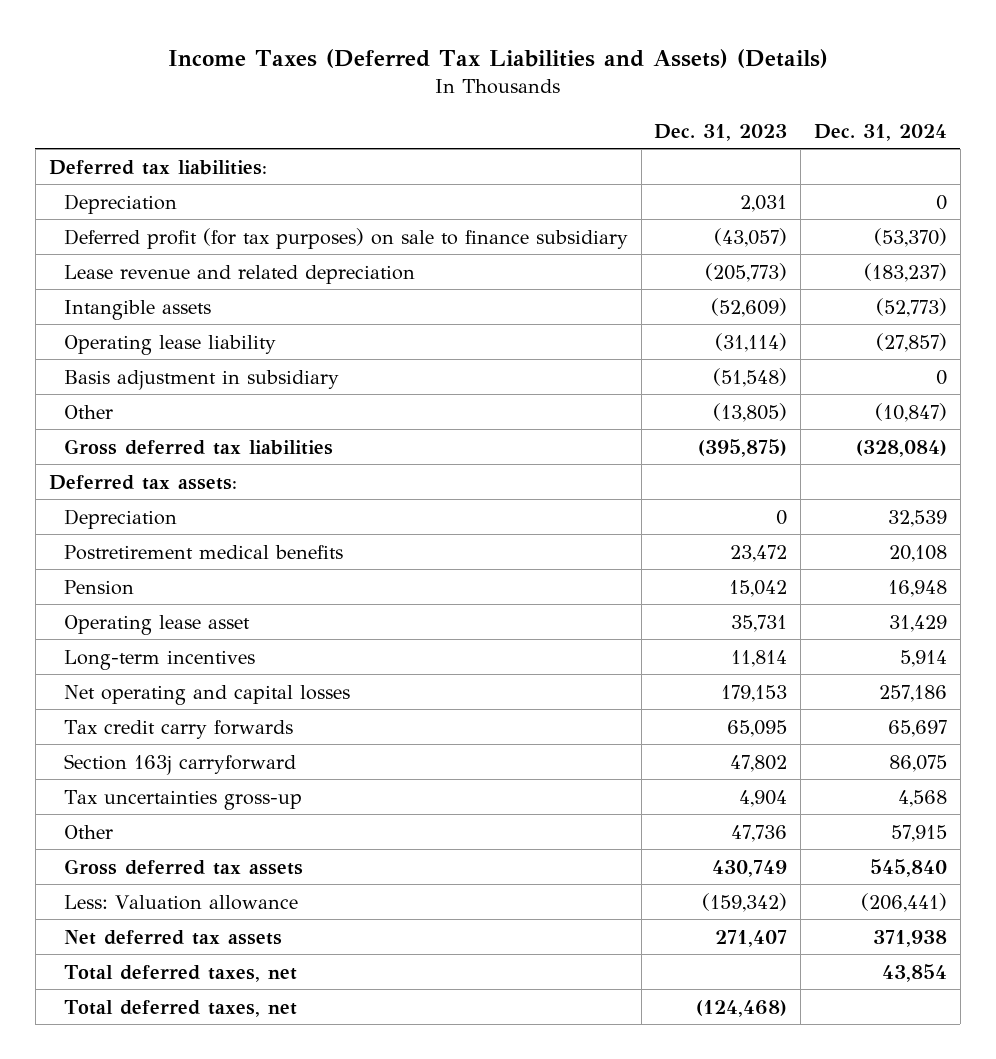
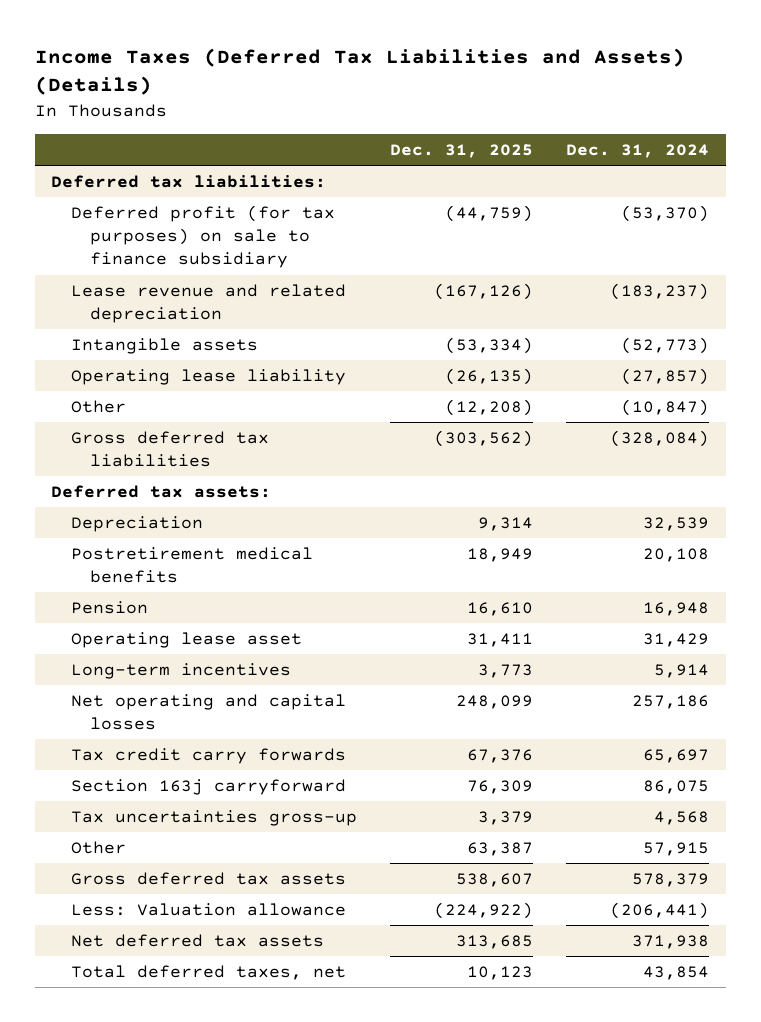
- | Dec. 31, 2023 | Dec. 31, 2024
+ | Dec. 31, 2025 | Dec. 31, 2024
- Depreciation | 2,031 | 0
- Basis adjustment in subsidiary | (51,548) | 0
- Gross deferred tax assets | 430,749 | 545,840
+ Gross deferred tax assets | 538,607 | 578,379
- Total deferred taxes, net | (124,468) |

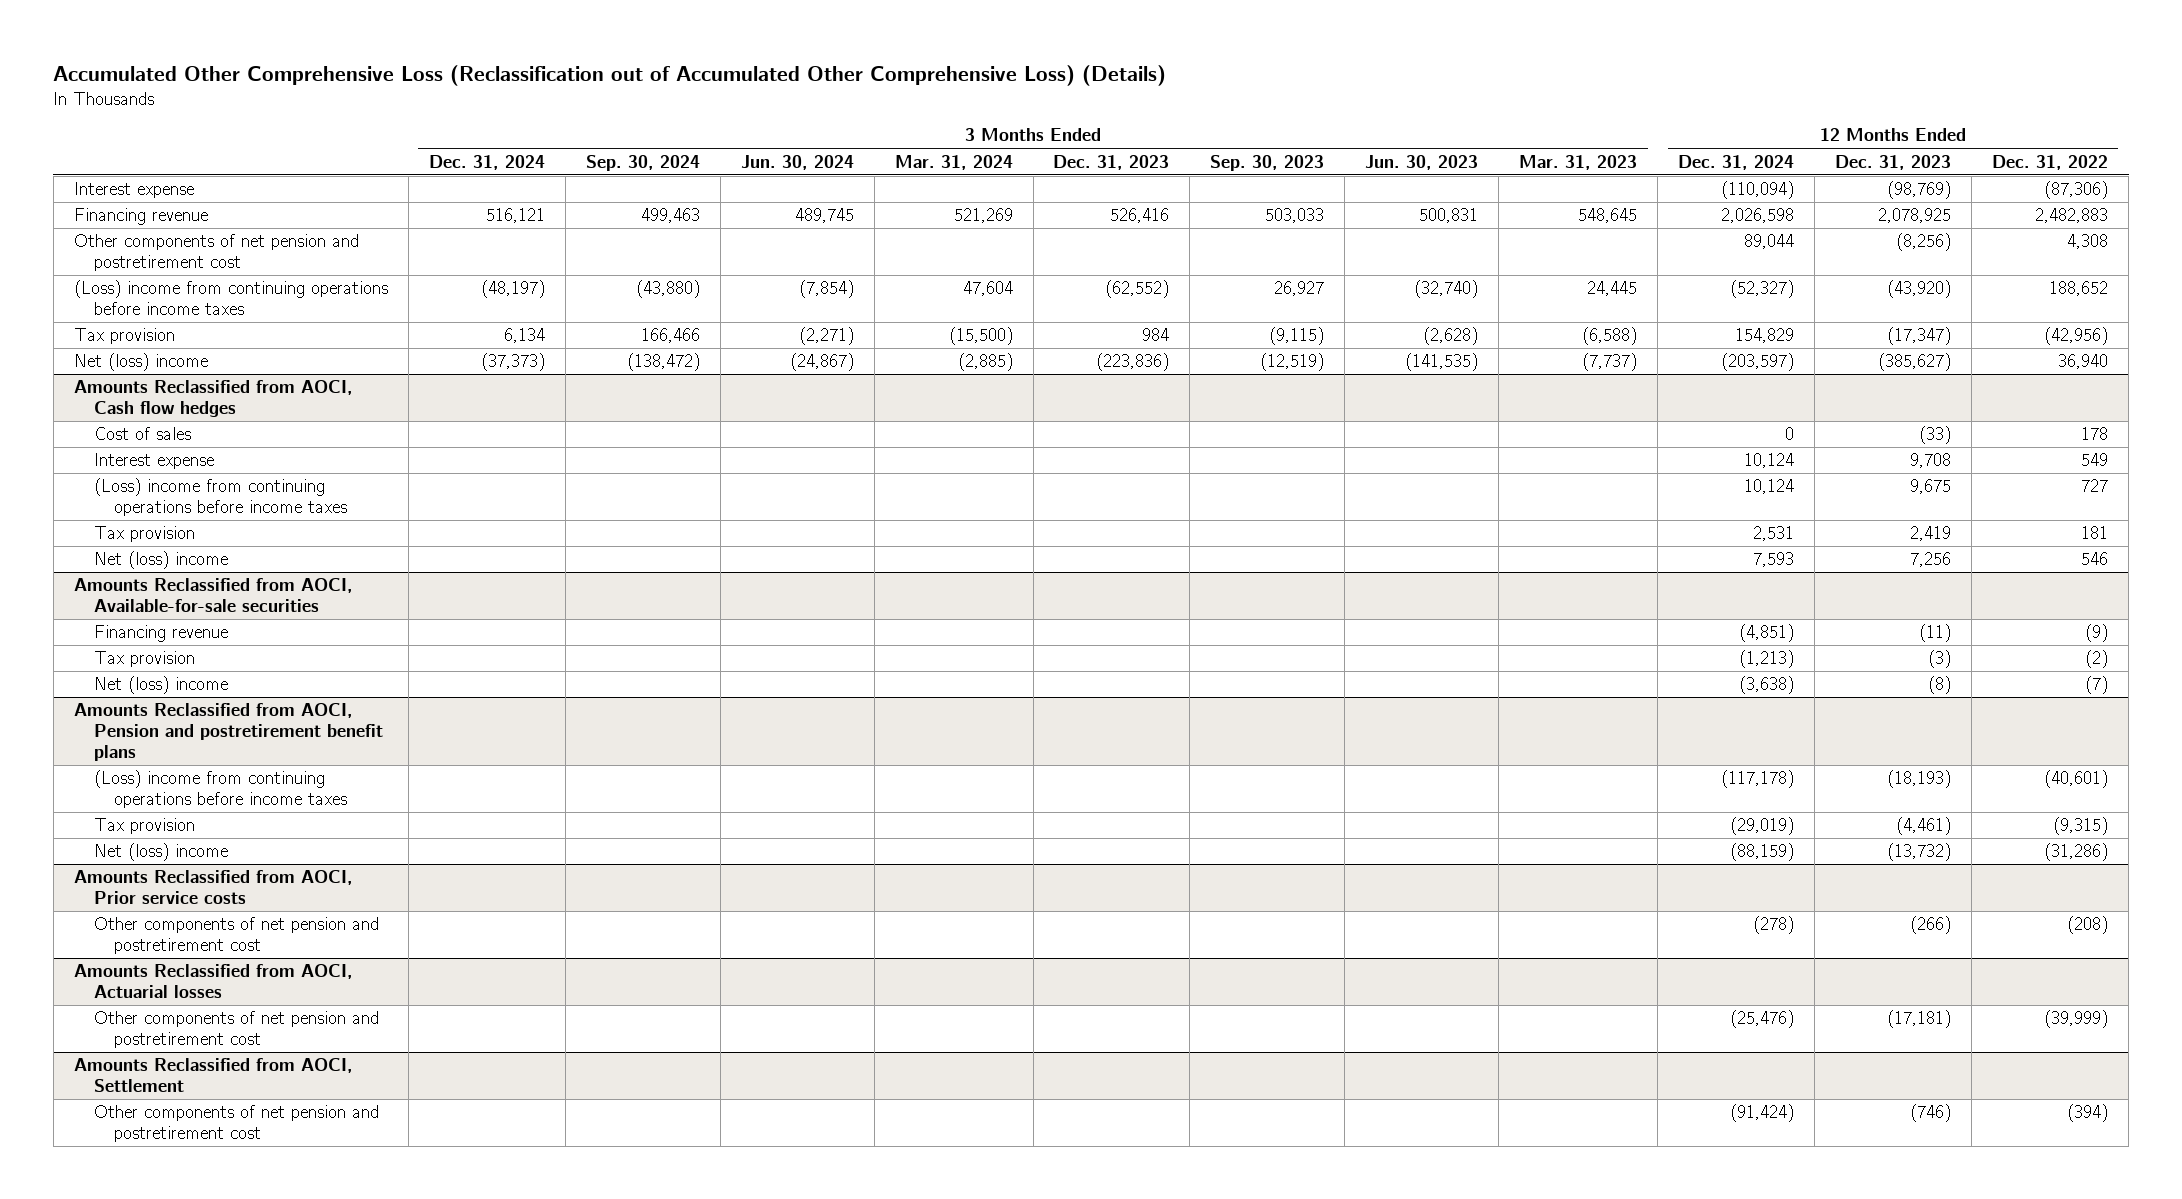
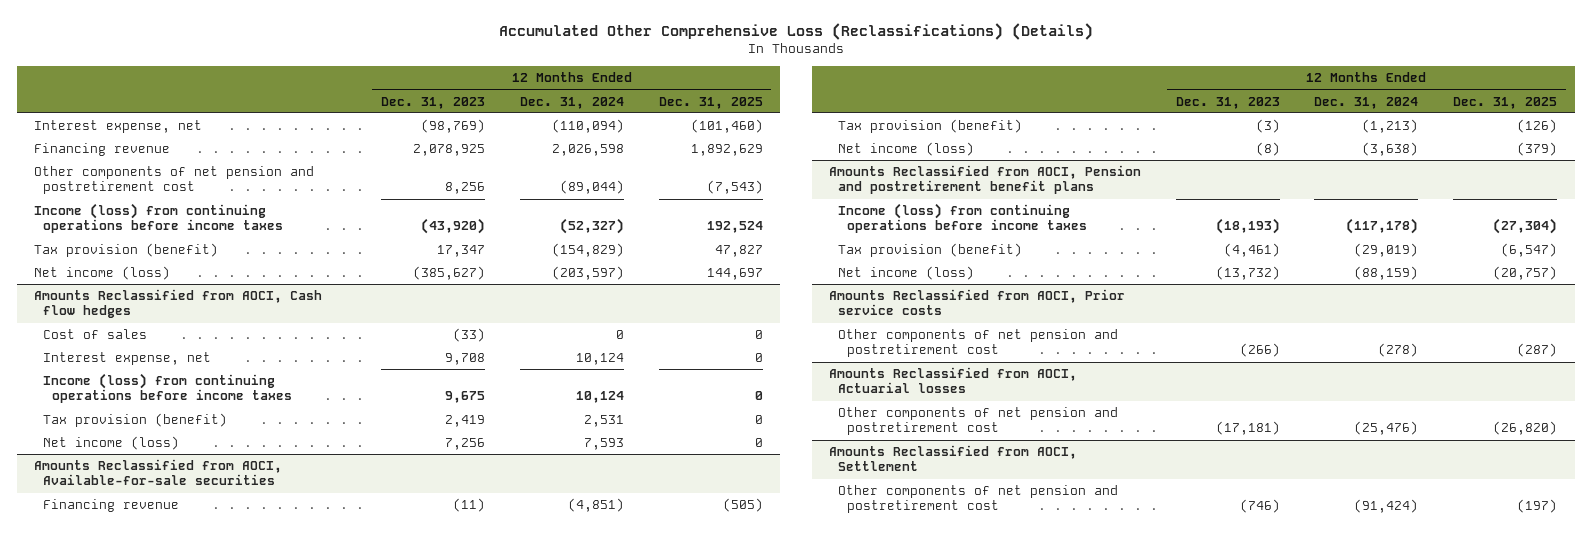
- Accumulated Other Comprehensive Loss (Reclassification out of Accumulated Other Comprehensive Loss) (Details)
+ Accumulated Other Comprehensive Loss (Reclassifications) (Details)
- | 3 Months Ended Dec. 31, 2024 | 3 Months Ended Sep. 30, 2024 | 3 Months Ended Jun. 30, 2024 | 3 Months Ended Mar. 31, 2024 | 3 Months Ended Dec. 31, 2023 | 3 Months Ended Sep. 30, 2023 | 3 Months Ended Jun. 30, 2023 | 3 Months Ended Mar. 31, 2023 | 12 Months Ended Dec. 31, 2024 | 12 Months Ended Dec. 31, 2023 | 12 Months Ended Dec. 31, 2022
+ | 12 Months Ended Dec. 31, 2023 | 12 Months Ended Dec. 31, 2024 | 12 Months Ended Dec. 31, 2025
- Interest expense | | | | | | | | | (110,094) | (98,769) | (87,306)
+ Interest expense, net | (98,769) | (110,094) | (101,460)
- Other components of net pension and postretirement cost | | | | | | | | | 89,044 | (8,256) | 4,308
- (Loss) income from continuing operations before income taxes | (48,197) | (43,880) | (7,854) | 47,604 | (62,552) | 26,927 | (32,740) | 24,445 | (52,327) | (43,920) | 188,652
- Tax provision | 6,134 | 166,466 | (2,271) | (15,500) | 984 | (9,115) | (2,628) | (6,588) | 154,829 | (17,347) | (42,956)
- Net (loss) income | (37,373) | (138,472) | (24,867) | (2,885) | (223,836) | (12,519) | (141,535) | (7,737) | (203,597) | (385,627) | 36,940
+ Other components of net pension and postretirement cost | 8,256 | (89,044) | (7,543)
+ Income (loss) from continuing operations before income taxes | (43,920) | (52,327) | 192,524
+ Tax provision (benefit) | 17,347 | (154,829) | 47,827
+ Net income (loss) | (385,627) | (203,597) | 144,697
@ Amounts Reclassified from AOCI, Cash flow hedges
- Interest expense | | | | | | | | | 10,124 | 9,708 | 549
- (Loss) income from continuing operations before income taxes | | | | | | | | | 10,124 | 9,675 | 727
- Tax provision | | | | | | | | | 2,531 | 2,419 | 181
- Net (loss) income | | | | | | | | | 7,593 | 7,256 | 546
+ Interest expense, net | 9,708 | 10,124 | 0
+ Income (loss) from continuing operations before income taxes | 9,675 | 10,124 | 0
+ Tax provision (benefit) | 2,419 | 2,531 | 0
+ Net income (loss) | 7,256 | 7,593 | 0
@ Amounts Reclassified from AOCI, Available-for-sale securities
- Tax provision | | | | | | | | | (1,213) | (3) | (2)
- Net (loss) income | | | | | | | | | (3,638) | (8) | (7)
+ Tax provision (benefit) | (3) | (1,213) | (126)
+ Net income (loss) | (8) | (3,638) | (379)
@ Amounts Reclassified from AOCI, Pension and postretirement benefit plans
- (Loss) income from continuing operations before income taxes | | | | | | | | | (117,178) | (18,193) | (40,601)
- Tax provision | | | | | | | | | (29,019) | (4,461) | (9,315)
- Net (loss) income | | | | | | | | | (88,159) | (13,732) | (31,286)
+ Income (loss) from continuing operations before income taxes | (18,193) | (117,178) | (27,304)
+ Tax provision (benefit) | (4,461) | (29,019) | (6,547)
+ Net income (loss) | (13,732) | (88,159) | (20,757)

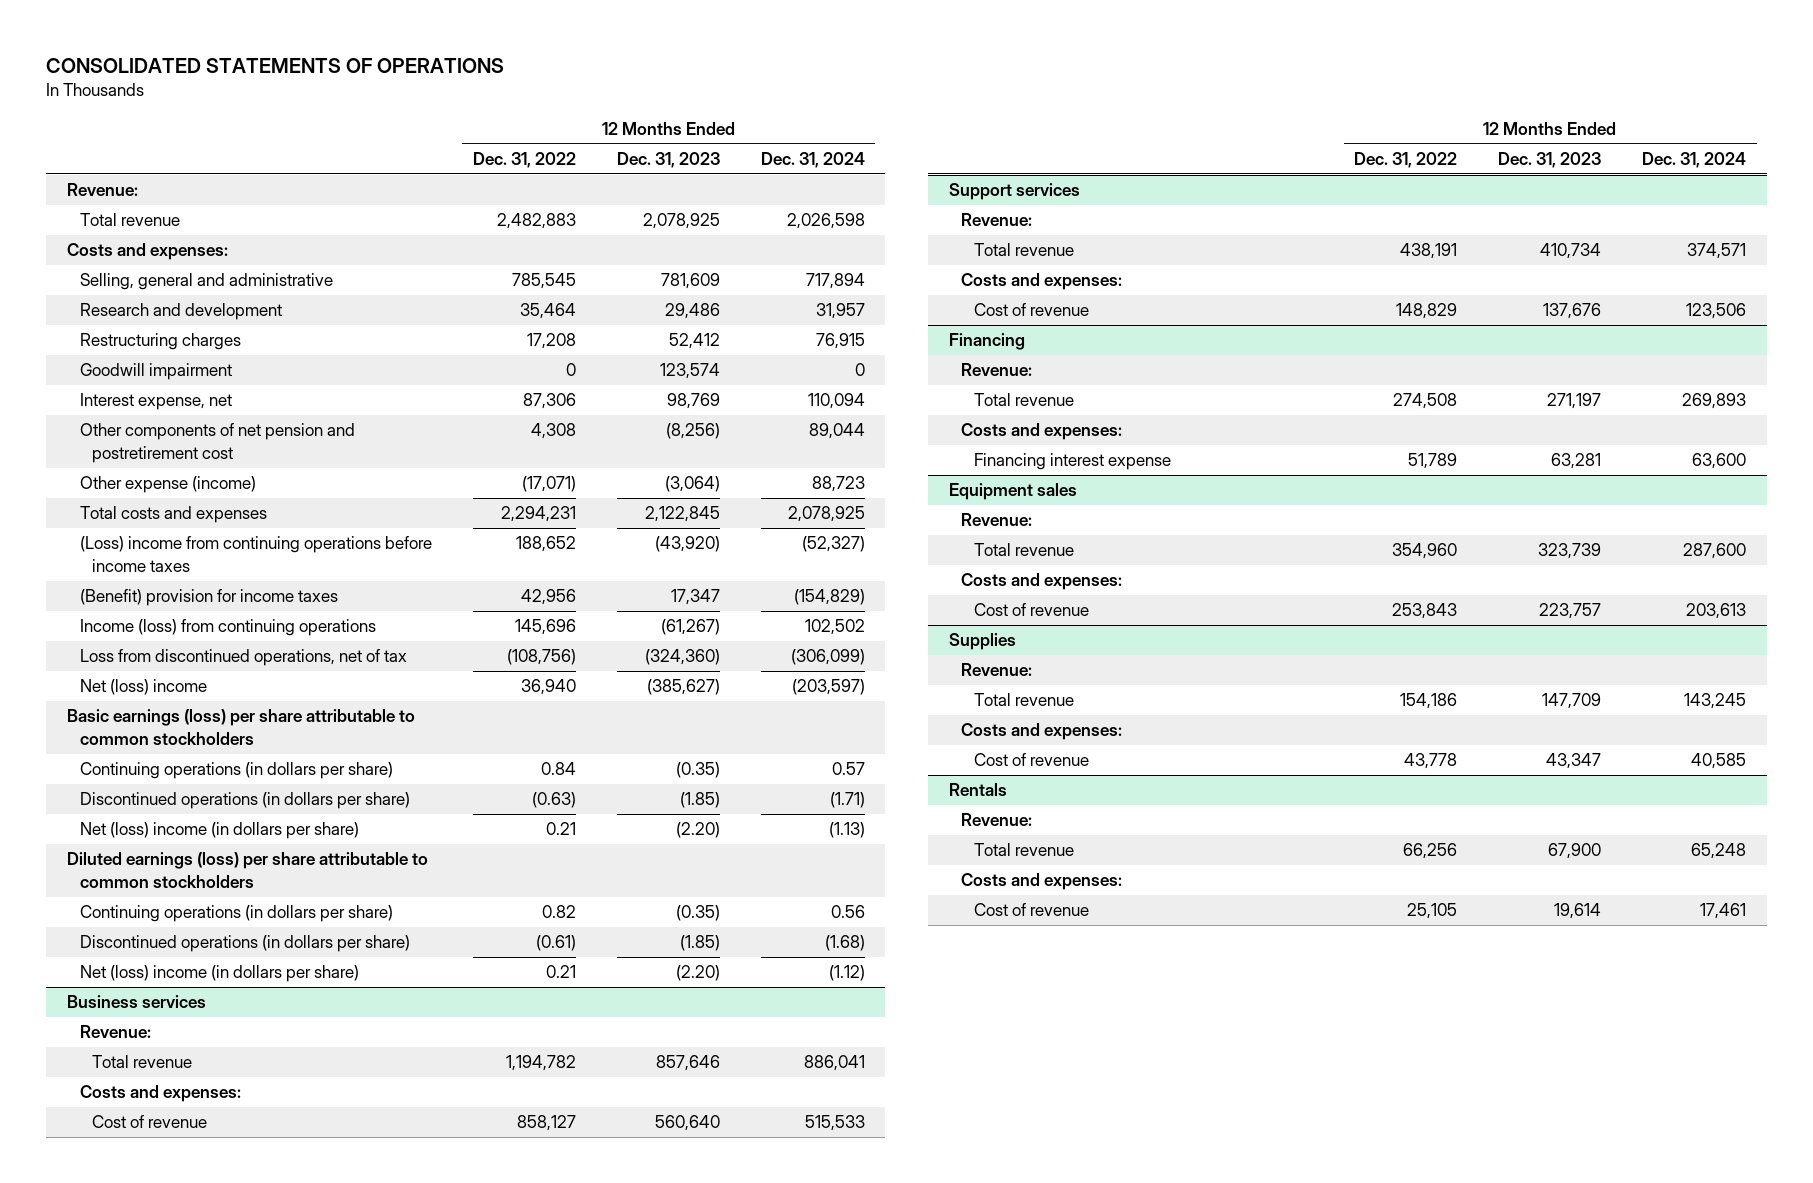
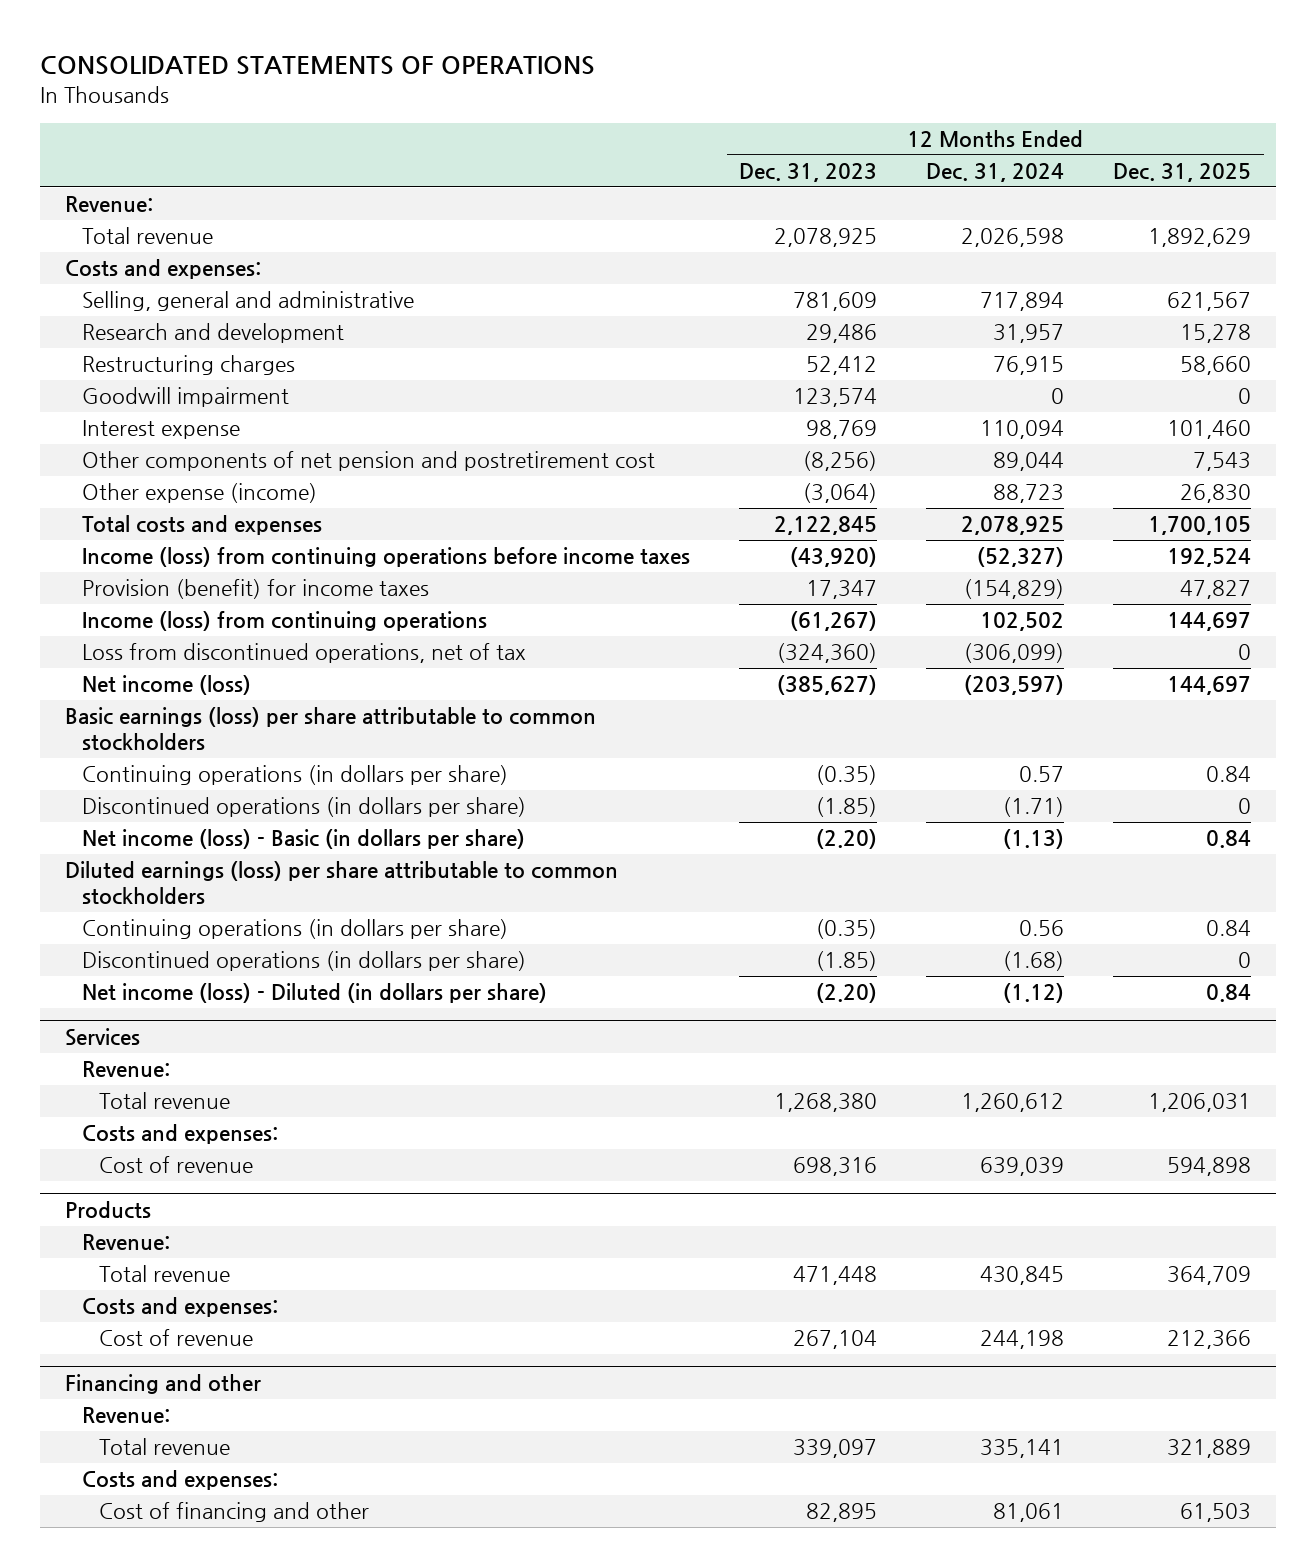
- | 12 Months Ended Dec. 31, 2022 | 12 Months Ended Dec. 31, 2023 | 12 Months Ended Dec. 31, 2024
+ | 12 Months Ended Dec. 31, 2023 | 12 Months Ended Dec. 31, 2024 | 12 Months Ended Dec. 31, 2025
- Interest expense, net | 87,306 | 98,769 | 110,094
+ Interest expense | 98,769 | 110,094 | 101,460
- (Loss) income from continuing operations before income taxes | 188,652 | (43,920) | (52,327)
- (Benefit) provision for income taxes | 42,956 | 17,347 | (154,829)
+ Income (loss) from continuing operations before income taxes | (43,920) | (52,327) | 192,524
+ Provision (benefit) for income taxes | 17,347 | (154,829) | 47,827
- Net (loss) income | 36,940 | (385,627) | (203,597)
+ Net income (loss) | (385,627) | (203,597) | 144,697
- Net (loss) income (in dollars per share) | 0.21 | (2.20) | (1.13)
+ Net income (loss) - Basic (in dollars per share) | (2.20) | (1.13) | 0.84
- Net (loss) income (in dollars per share) | 0.21 | (2.20) | (1.12)
- Business services
- Revenue:
- Total revenue | 1,194,782 | 857,646 | 886,041
- Costs and expenses:
- Cost of revenue | 858,127 | 560,640 | 515,533
- Support services
- Revenue:
- Total revenue | 438,191 | 410,734 | 374,571
- Costs and expenses:
- Cost of revenue | 148,829 | 137,676 | 123,506
- Financing
- Revenue:
- Total revenue | 274,508 | 271,197 | 269,893
- Costs and expenses:
- Financing interest expense | 51,789 | 63,281 | 63,600
- Equipment sales
+ Net income (loss) - Diluted (in dollars per share) | (2.20) | (1.12) | 0.84
+ Services
- Total revenue | 354,960 | 323,739 | 287,600
+ Total revenue | 1,268,380 | 1,260,612 | 1,206,031
- Cost of revenue | 253,843 | 223,757 | 203,613
- Supplies
+ Cost of revenue | 698,316 | 639,039 | 594,898
+ Products
- Total revenue | 154,186 | 147,709 | 143,245
+ Total revenue | 471,448 | 430,845 | 364,709
- Cost of revenue | 43,778 | 43,347 | 40,585
- Rentals
+ Cost of revenue | 267,104 | 244,198 | 212,366
+ Financing and other
- Total revenue | 66,256 | 67,900 | 65,248
+ Total revenue | 339,097 | 335,141 | 321,889
- Cost of revenue | 25,105 | 19,614 | 17,461
+ Cost of financing and other | 82,895 | 81,061 | 61,503

